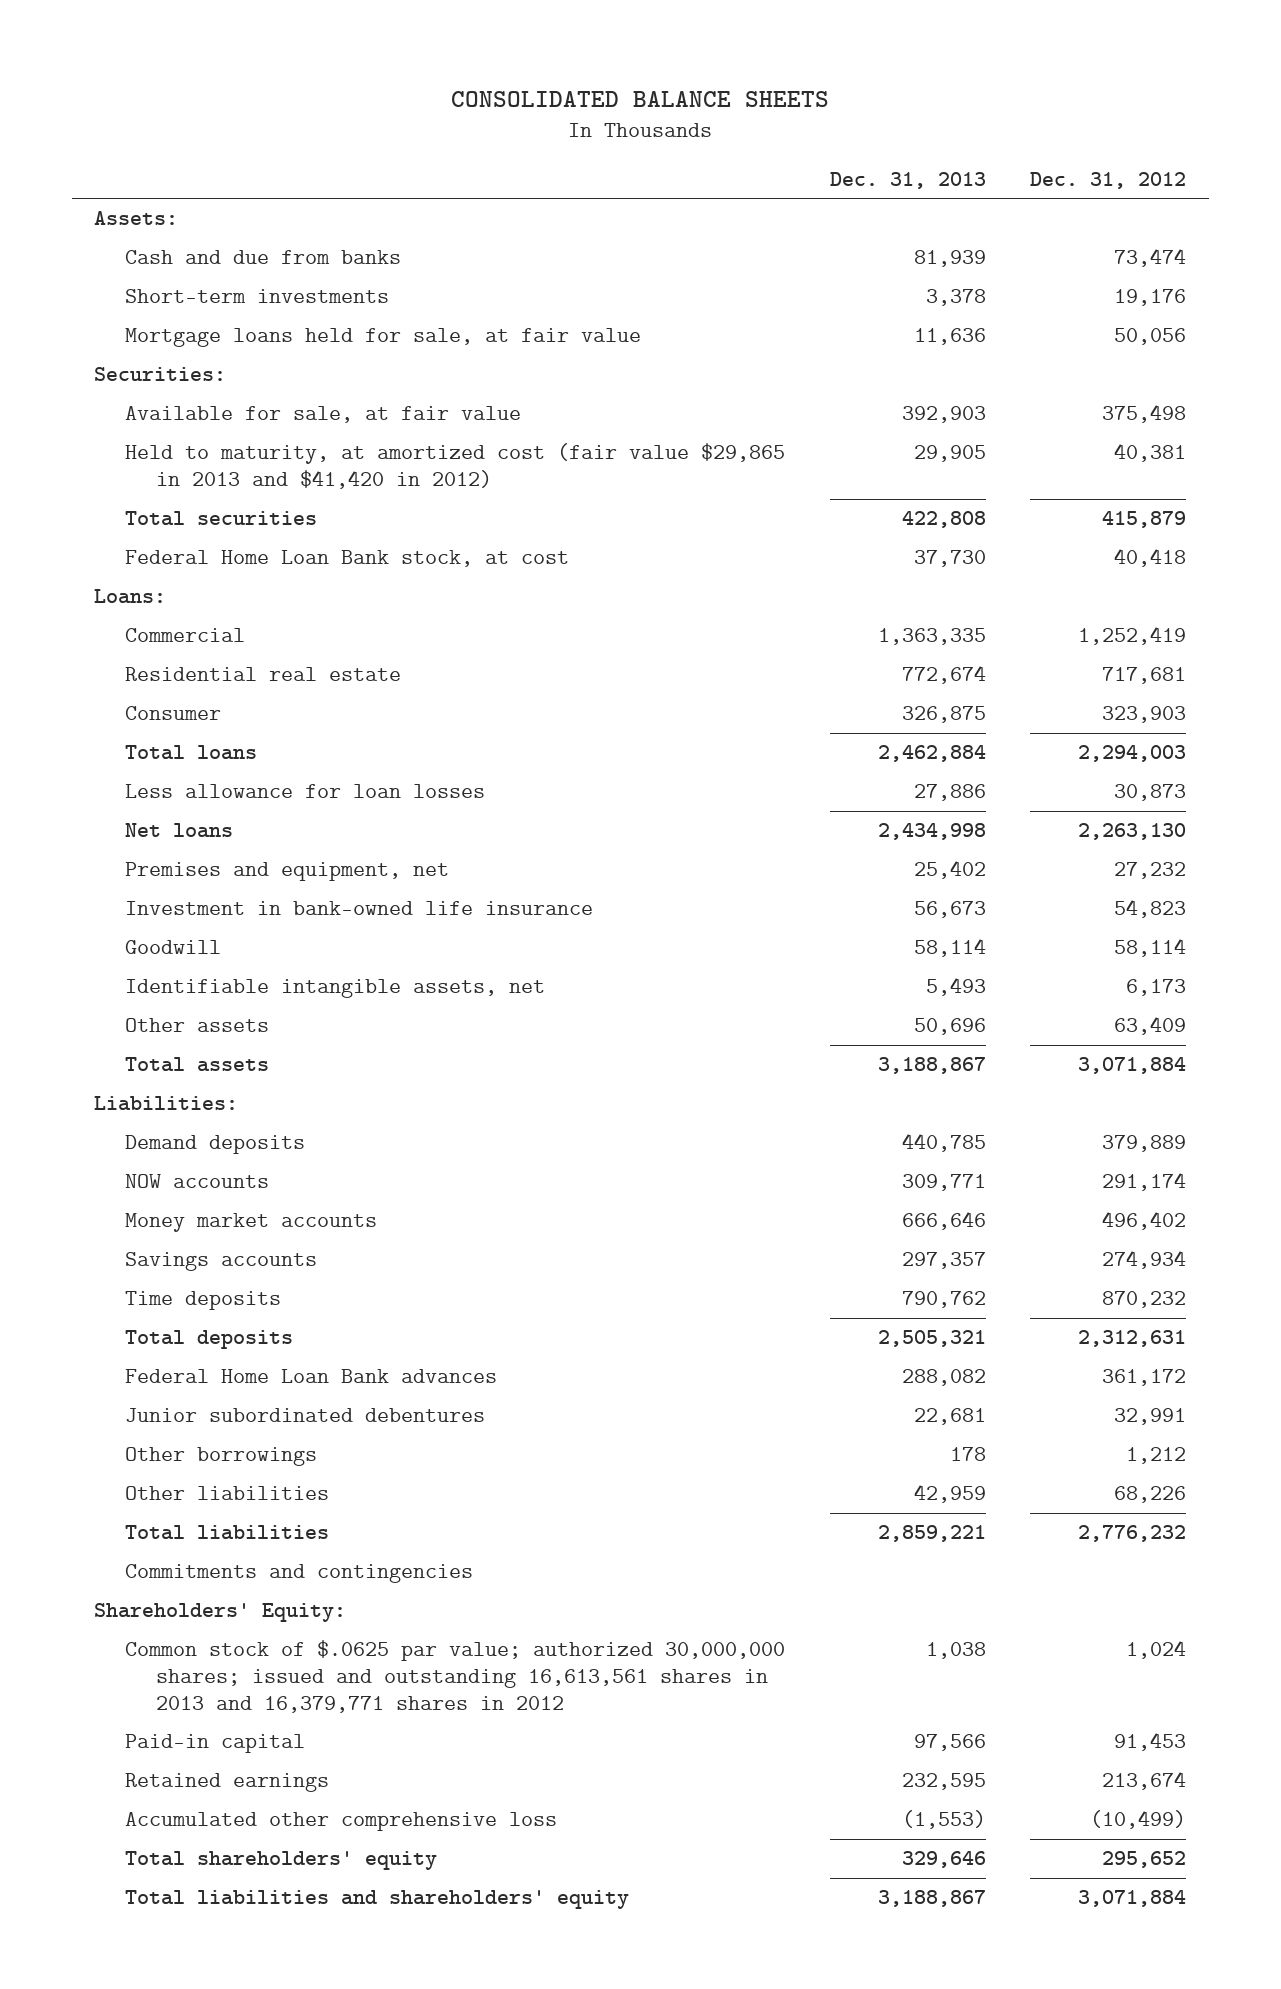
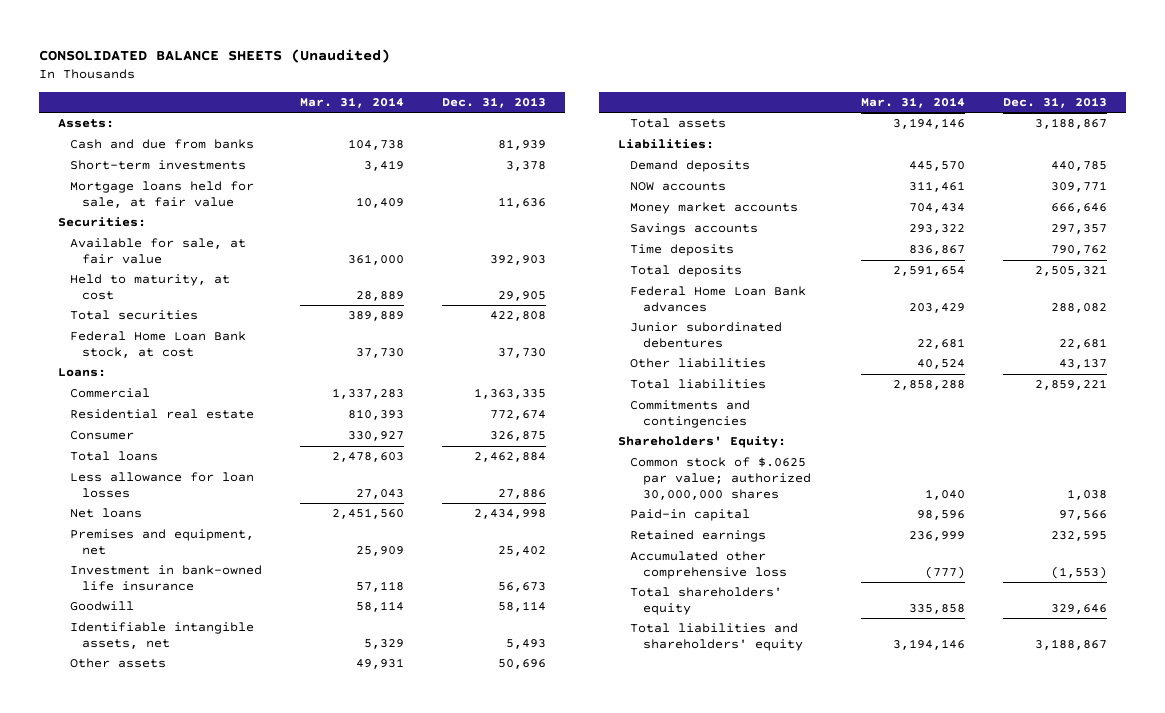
- CONSOLIDATED BALANCE SHEETS
+ CONSOLIDATED BALANCE SHEETS (Unaudited)
- | Dec. 31, 2013 | Dec. 31, 2012
+ | Mar. 31, 2014 | Dec. 31, 2013
- Held to maturity, at amortized cost (fair value $29,865 in 2013 and $41,420 in 2012) | 29,905 | 40,381
+ Held to maturity, at cost | 28,889 | 29,905
- Other borrowings | 178 | 1,212
- Other liabilities | 42,959 | 68,226
+ Other liabilities | 40,524 | 43,137
- Common stock of $.0625 par value; authorized 30,000,000 shares; issued and outstanding 16,613,561 shares in 2013 and 16,379,771 shares in 2012 | 1,038 | 1,024
+ Common stock of $.0625 par value; authorized 30,000,000 shares | 1,040 | 1,038

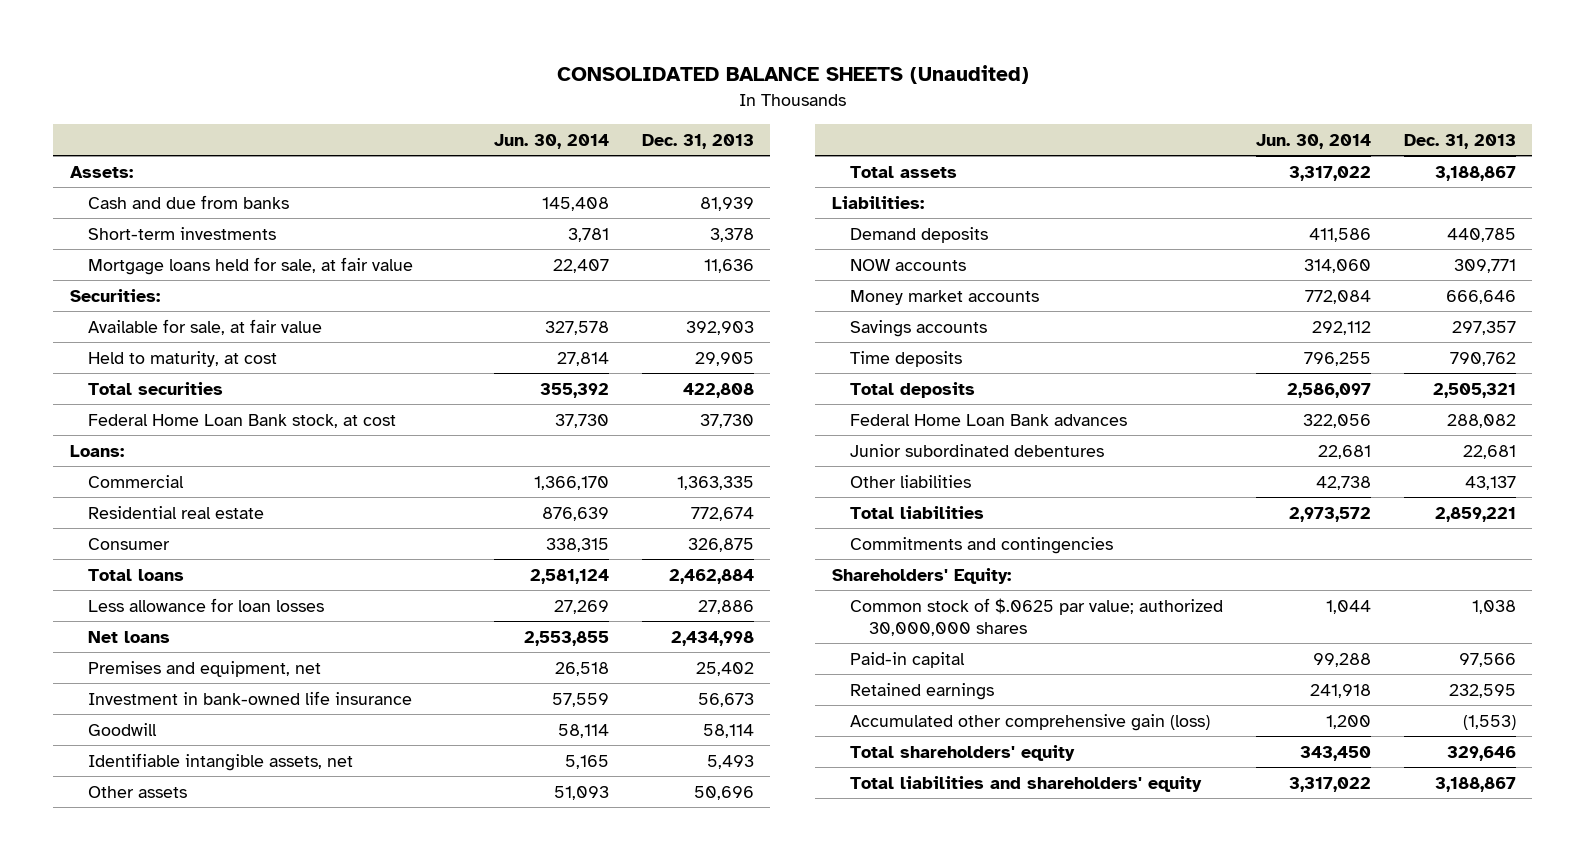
- | Mar. 31, 2014 | Dec. 31, 2013
+ | Jun. 30, 2014 | Dec. 31, 2013
- Accumulated other comprehensive loss | (777) | (1,553)
+ Accumulated other comprehensive gain (loss) | 1,200 | (1,553)

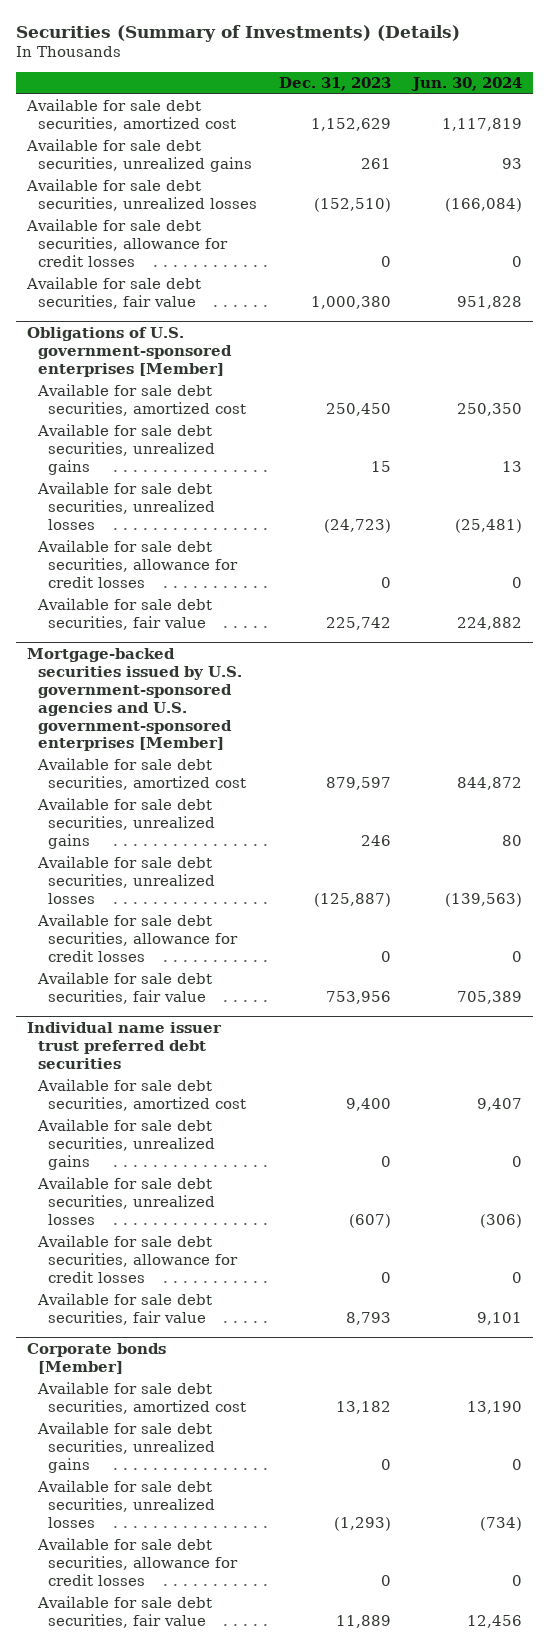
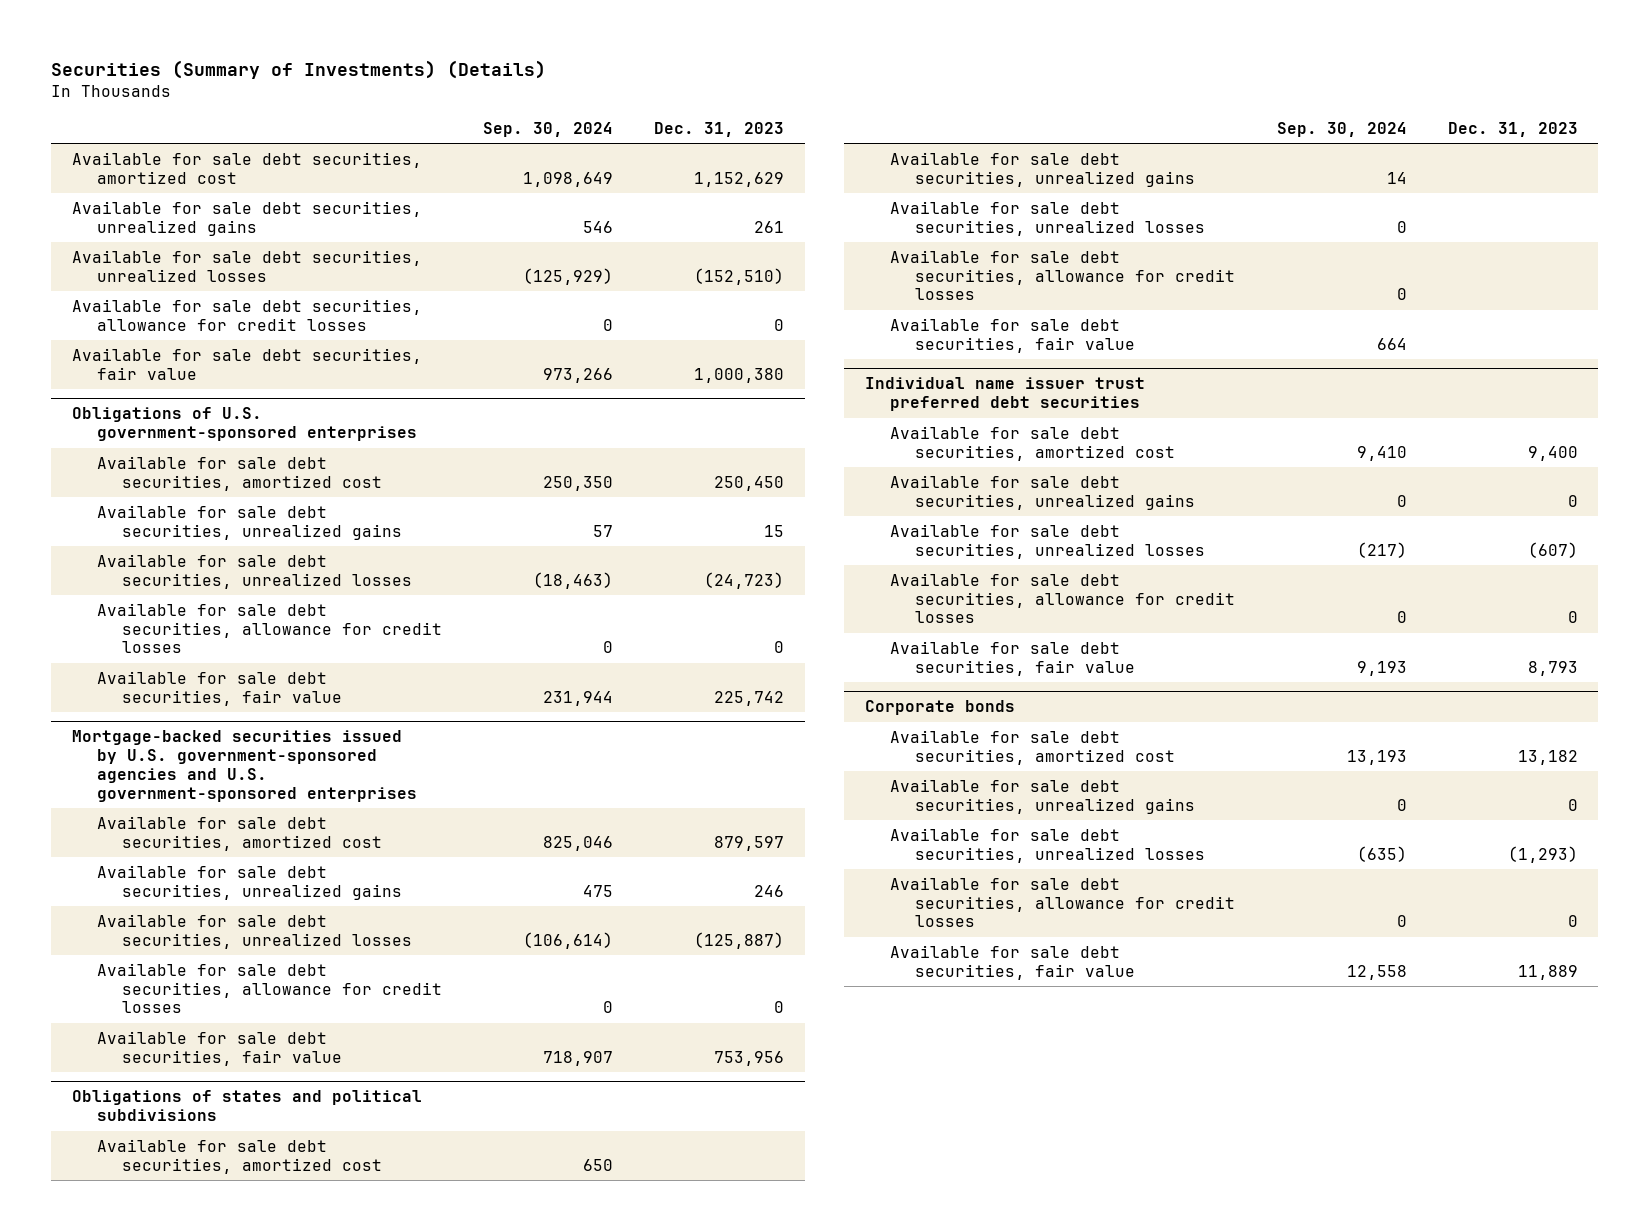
- | Dec. 31, 2023 | Jun. 30, 2024
+ | Sep. 30, 2024 | Dec. 31, 2023
- Obligations of U.S. government-sponsored enterprises [Member]
+ Obligations of U.S. government-sponsored enterprises
- Mortgage-backed securities issued by U.S. government-sponsored agencies and U.S. government-sponsored enterprises [Member]
+ Mortgage-backed securities issued by U.S. government-sponsored agencies and U.S. government-sponsored enterprises
+ Obligations of states and political subdivisions
+ Available for sale debt securities, amortized cost | 650 |
+ Available for sale debt securities, unrealized gains | 14 |
+ Available for sale debt securities, unrealized losses | 0 |
+ Available for sale debt securities, allowance for credit losses | 0 |
+ Available for sale debt securities, fair value | 664 |
- Corporate bonds [Member]
+ Corporate bonds

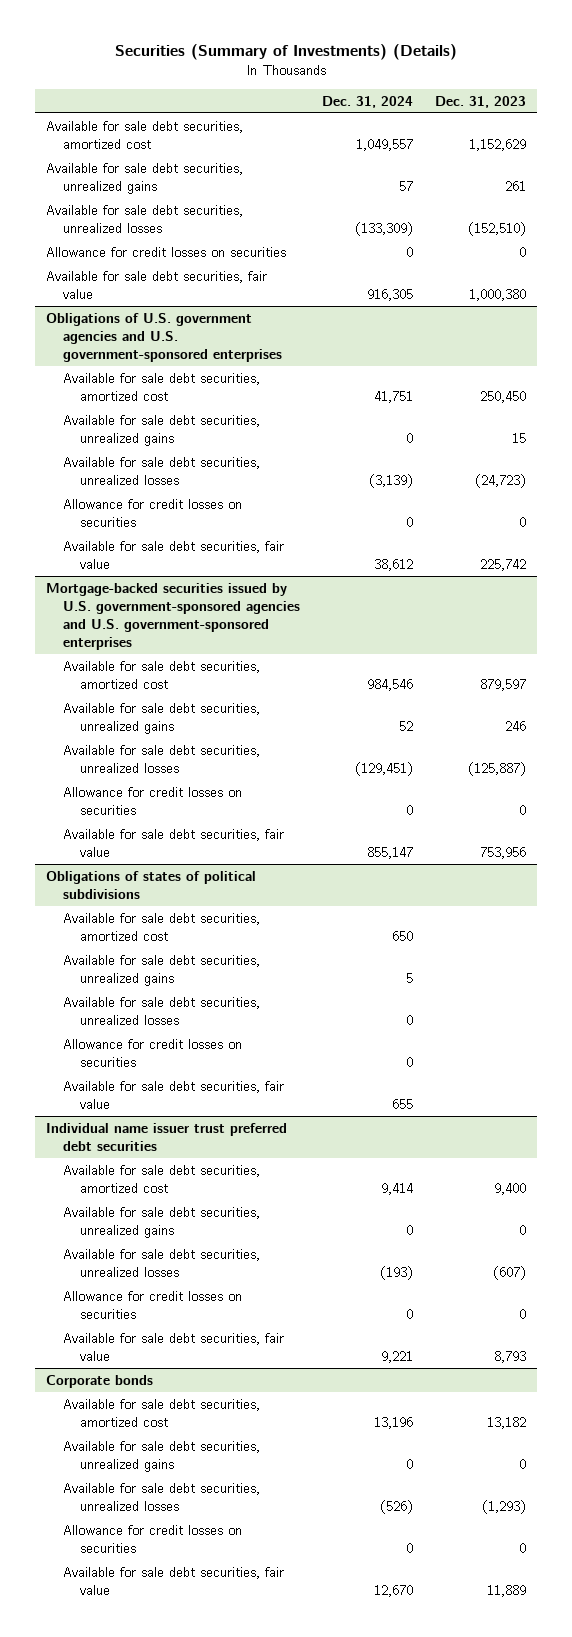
- | Sep. 30, 2024 | Dec. 31, 2023
+ | Dec. 31, 2024 | Dec. 31, 2023
- Available for sale debt securities, allowance for credit losses | 0 | 0
+ Allowance for credit losses on securities | 0 | 0
- Obligations of U.S. government-sponsored enterprises
+ Obligations of U.S. government agencies and U.S. government-sponsored enterprises
- Available for sale debt securities, allowance for credit losses | 0 | 0
+ Allowance for credit losses on securities | 0 | 0
@ Mortgage-backed securities issued by U.S. government-sponsored agencies and U.S. government-sponsored enterprises
- Available for sale debt securities, allowance for credit losses | 0 | 0
+ Allowance for credit losses on securities | 0 | 0
- Obligations of states and political subdivisions
+ Obligations of states of political subdivisions
- Available for sale debt securities, allowance for credit losses | 0 |
+ Allowance for credit losses on securities | 0 |
@ Individual name issuer trust preferred debt securities
- Available for sale debt securities, allowance for credit losses | 0 | 0
+ Allowance for credit losses on securities | 0 | 0
@ Corporate bonds
- Available for sale debt securities, allowance for credit losses | 0 | 0
+ Allowance for credit losses on securities | 0 | 0

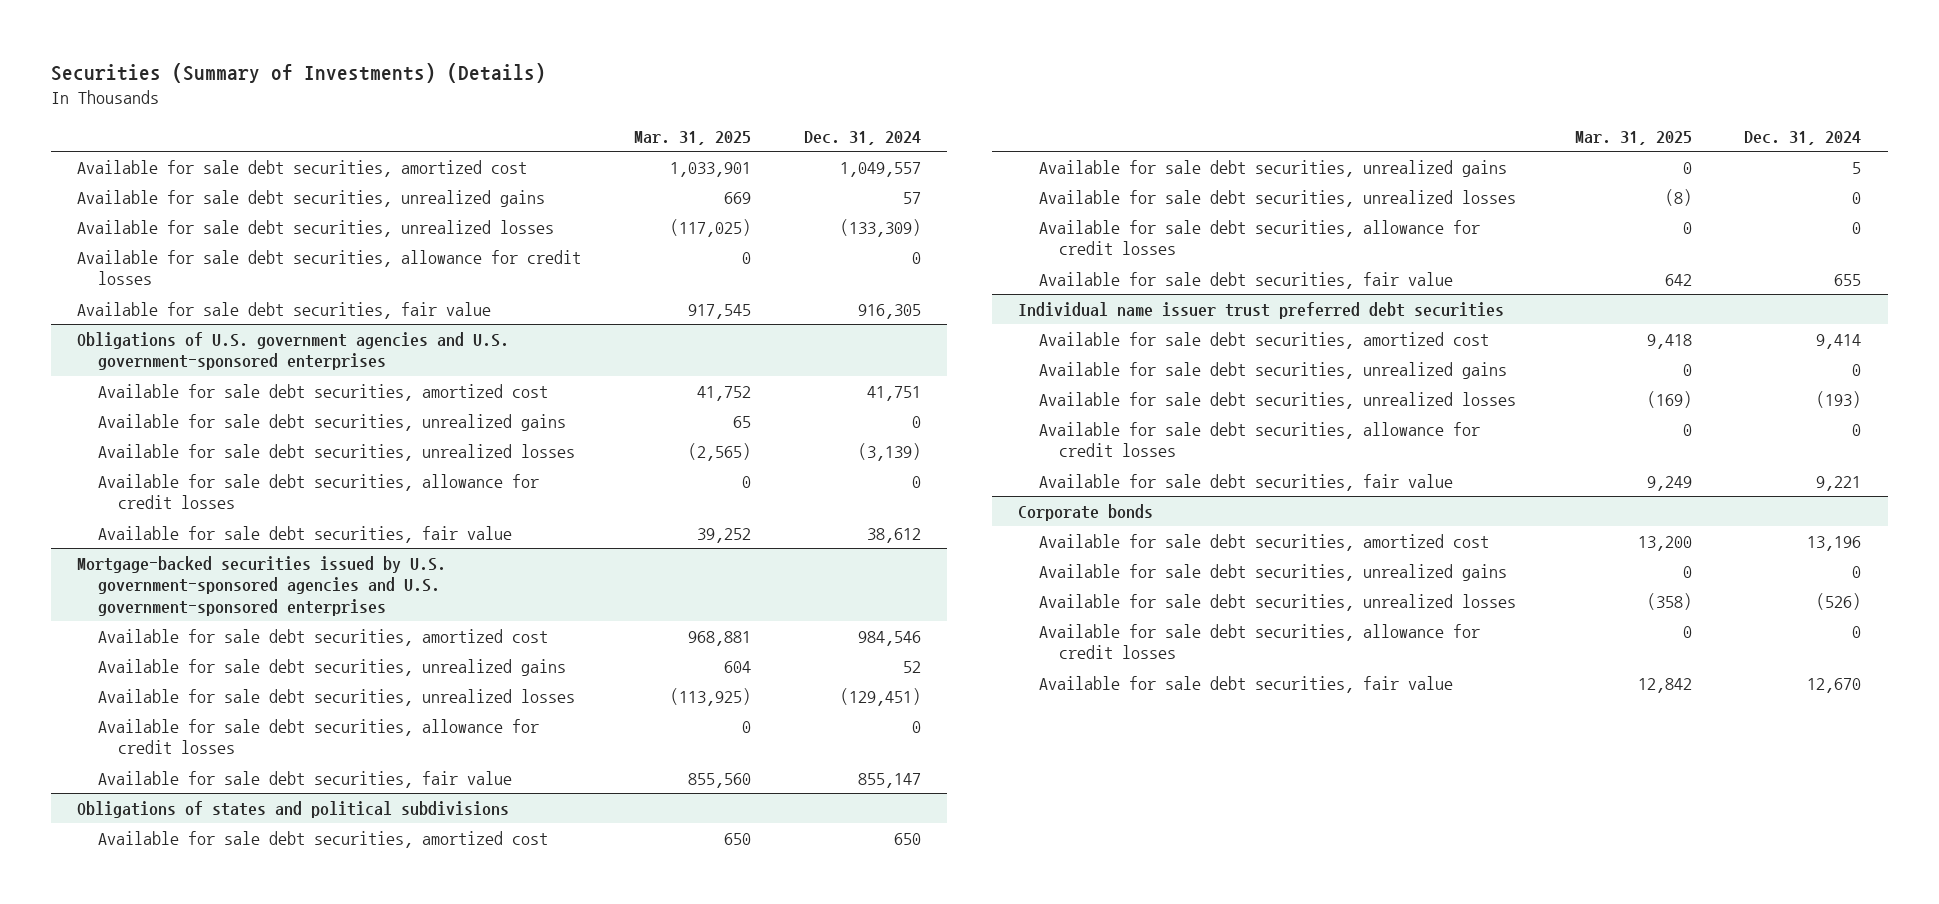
- | Dec. 31, 2024 | Dec. 31, 2023
+ | Mar. 31, 2025 | Dec. 31, 2024
- Allowance for credit losses on securities | 0 | 0
+ Available for sale debt securities, allowance for credit losses | 0 | 0
@ Obligations of U.S. government agencies and U.S. government-sponsored enterprises
- Allowance for credit losses on securities | 0 | 0
+ Available for sale debt securities, allowance for credit losses | 0 | 0
@ Mortgage-backed securities issued by U.S. government-sponsored agencies and U.S. government-sponsored enterprises
- Allowance for credit losses on securities | 0 | 0
+ Available for sale debt securities, allowance for credit losses | 0 | 0
- Obligations of states of political subdivisions
+ Obligations of states and political subdivisions
- Allowance for credit losses on securities | 0 |
+ Available for sale debt securities, allowance for credit losses | 0 | 0
@ Individual name issuer trust preferred debt securities
- Allowance for credit losses on securities | 0 | 0
+ Available for sale debt securities, allowance for credit losses | 0 | 0
@ Corporate bonds
- Allowance for credit losses on securities | 0 | 0
+ Available for sale debt securities, allowance for credit losses | 0 | 0

